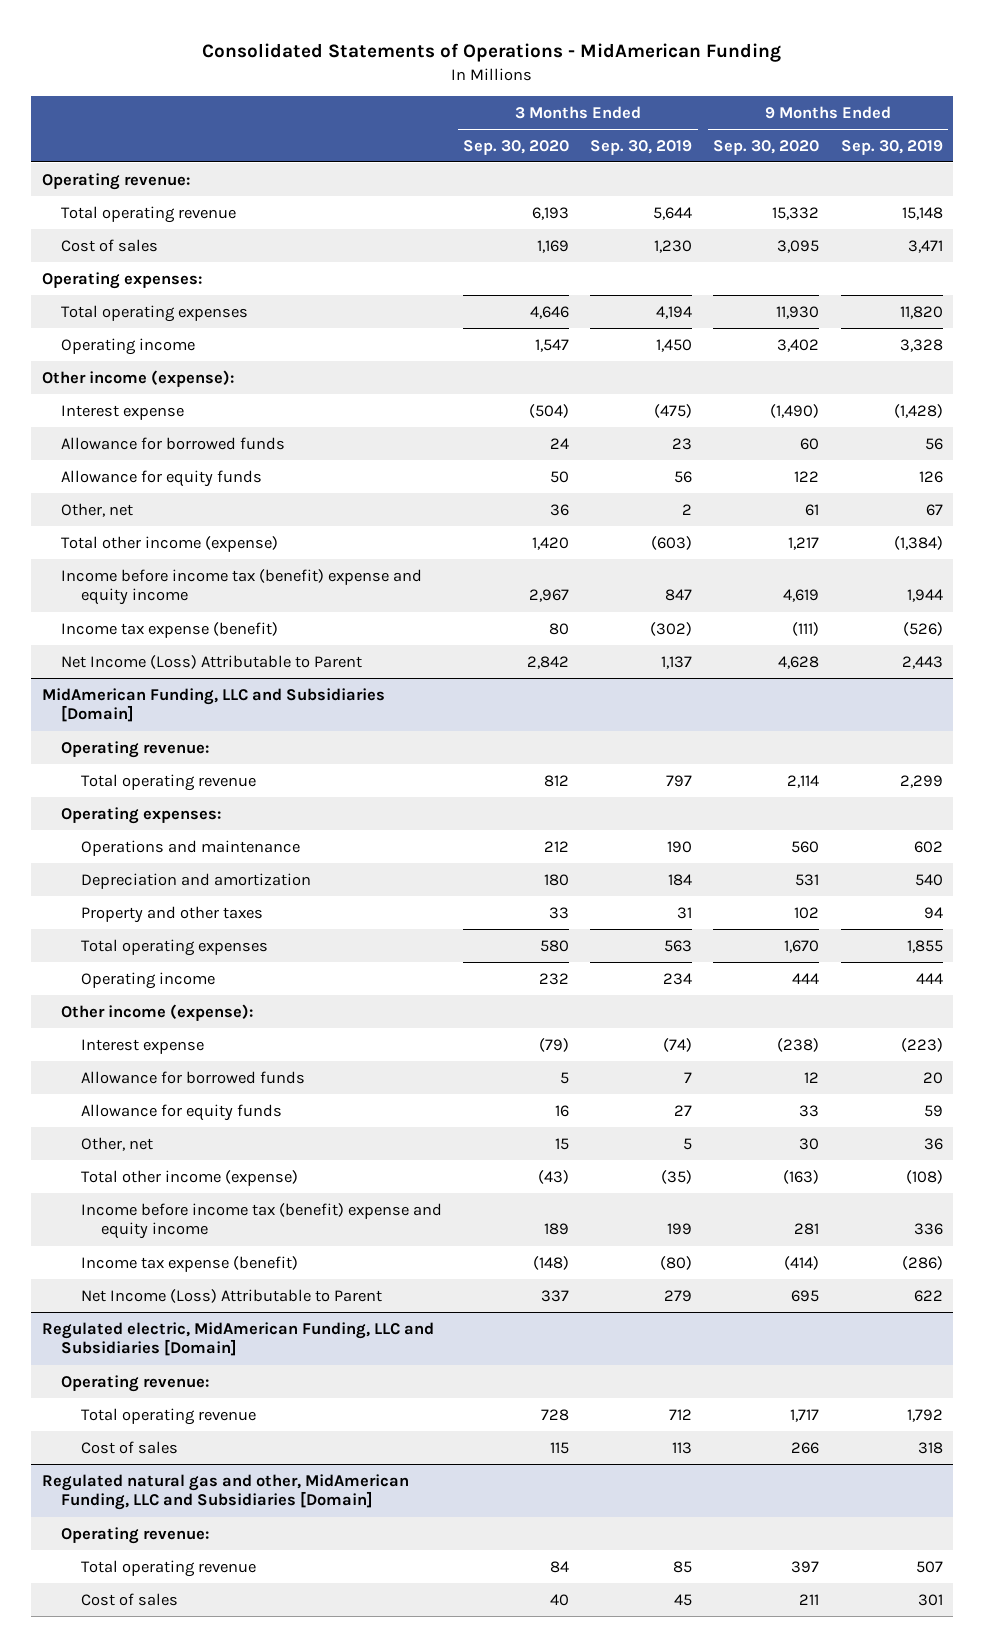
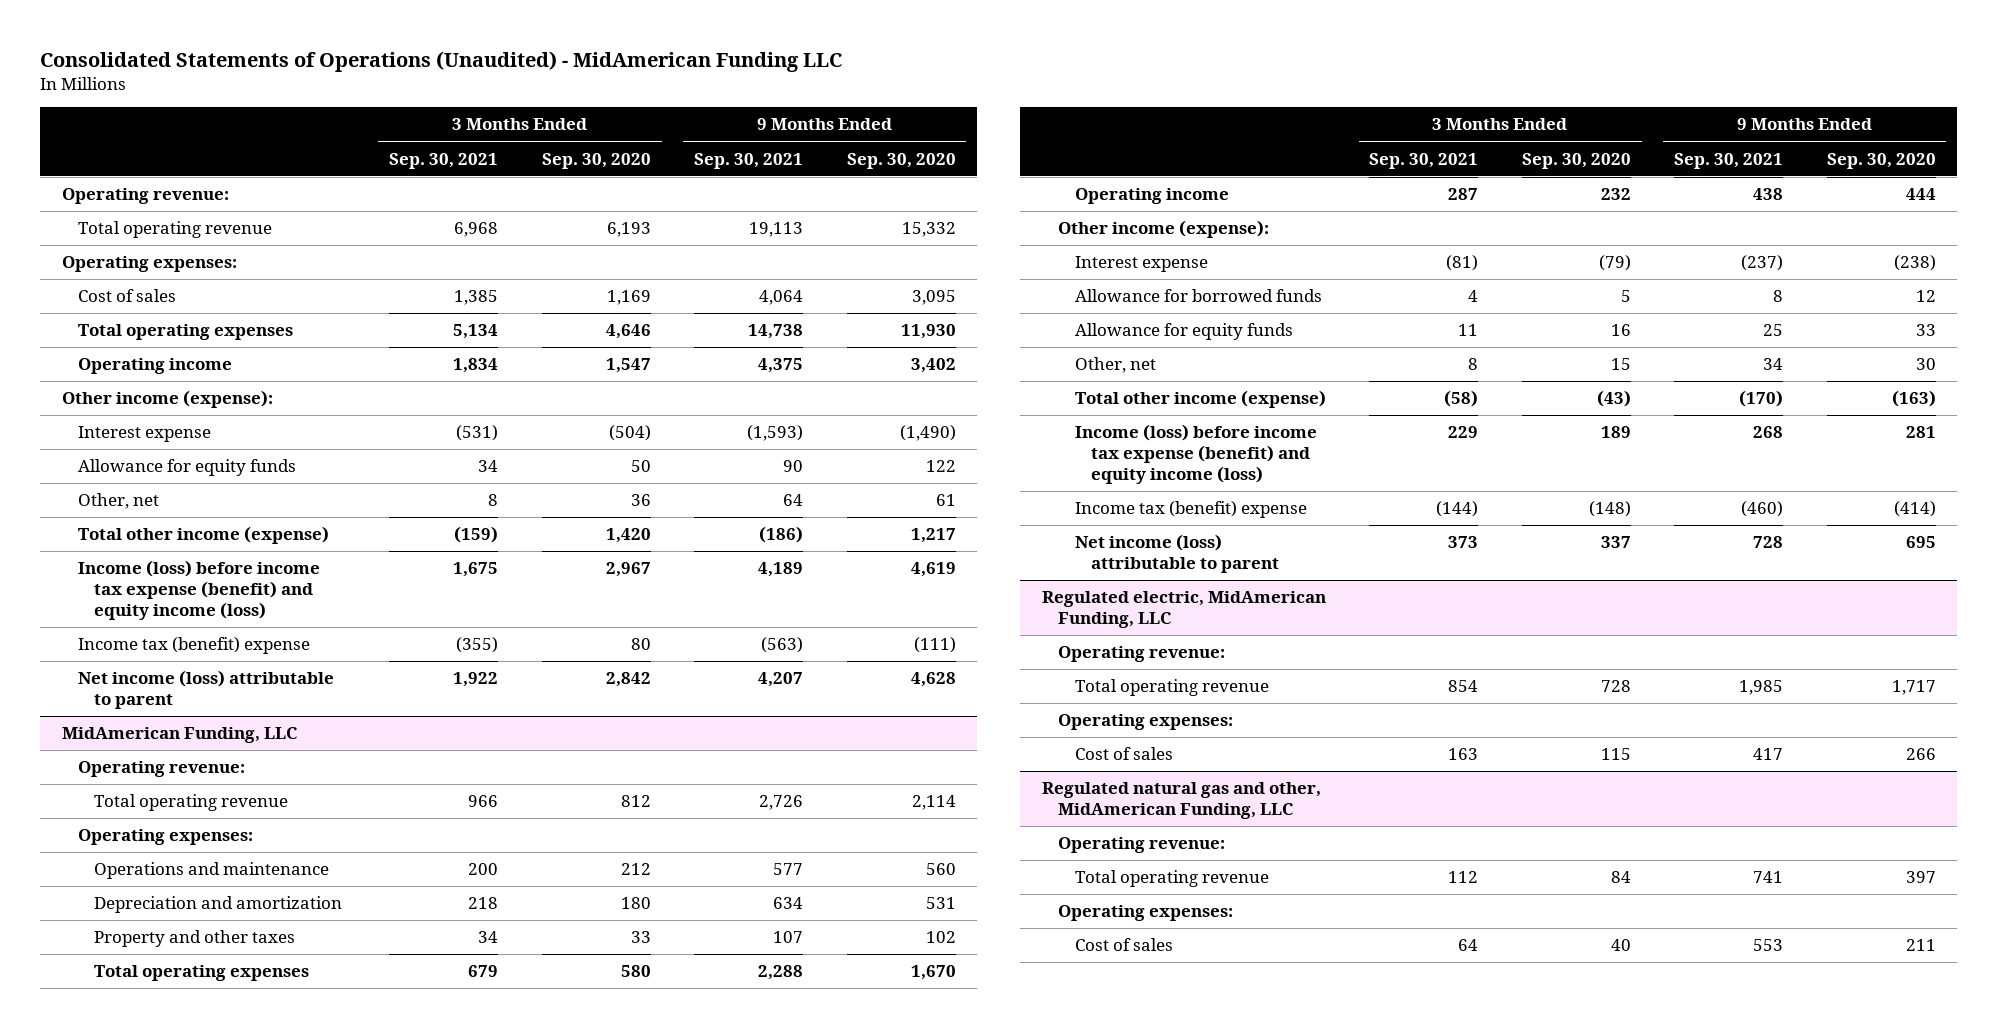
- Consolidated Statements of Operations - MidAmerican Funding
+ Consolidated Statements of Operations (Unaudited) - MidAmerican Funding LLC
- | 3 Months Ended Sep. 30, 2020 | 3 Months Ended Sep. 30, 2019 | 9 Months Ended Sep. 30, 2020 | 9 Months Ended Sep. 30, 2019
+ | 3 Months Ended Sep. 30, 2021 | 3 Months Ended Sep. 30, 2020 | 9 Months Ended Sep. 30, 2021 | 9 Months Ended Sep. 30, 2020
moved down: Cost of sales | 1,385 | 1,169 | 4,064 | 3,095
- Allowance for borrowed funds | 24 | 23 | 60 | 56
- Income before income tax (benefit) expense and equity income | 2,967 | 847 | 4,619 | 1,944
- Income tax expense (benefit) | 80 | (302) | (111) | (526)
- Net Income (Loss) Attributable to Parent | 2,842 | 1,137 | 4,628 | 2,443
- MidAmerican Funding, LLC and Subsidiaries [Domain]
+ Income (loss) before income tax expense (benefit) and equity income (loss) | 1,675 | 2,967 | 4,189 | 4,619
+ Income tax (benefit) expense | (355) | 80 | (563) | (111)
+ Net income (loss) attributable to parent | 1,922 | 2,842 | 4,207 | 4,628
+ MidAmerican Funding, LLC
- Income before income tax (benefit) expense and equity income | 189 | 199 | 281 | 336
- Income tax expense (benefit) | (148) | (80) | (414) | (286)
- Net Income (Loss) Attributable to Parent | 337 | 279 | 695 | 622
- Regulated electric, MidAmerican Funding, LLC and Subsidiaries [Domain]
+ Income (loss) before income tax expense (benefit) and equity income (loss) | 229 | 189 | 268 | 281
+ Income tax (benefit) expense | (144) | (148) | (460) | (414)
+ Net income (loss) attributable to parent | 373 | 337 | 728 | 695
+ Regulated electric, MidAmerican Funding, LLC
+ Operating expenses:
- Regulated natural gas and other, MidAmerican Funding, LLC and Subsidiaries [Domain]
+ Regulated natural gas and other, MidAmerican Funding, LLC
+ Operating expenses:

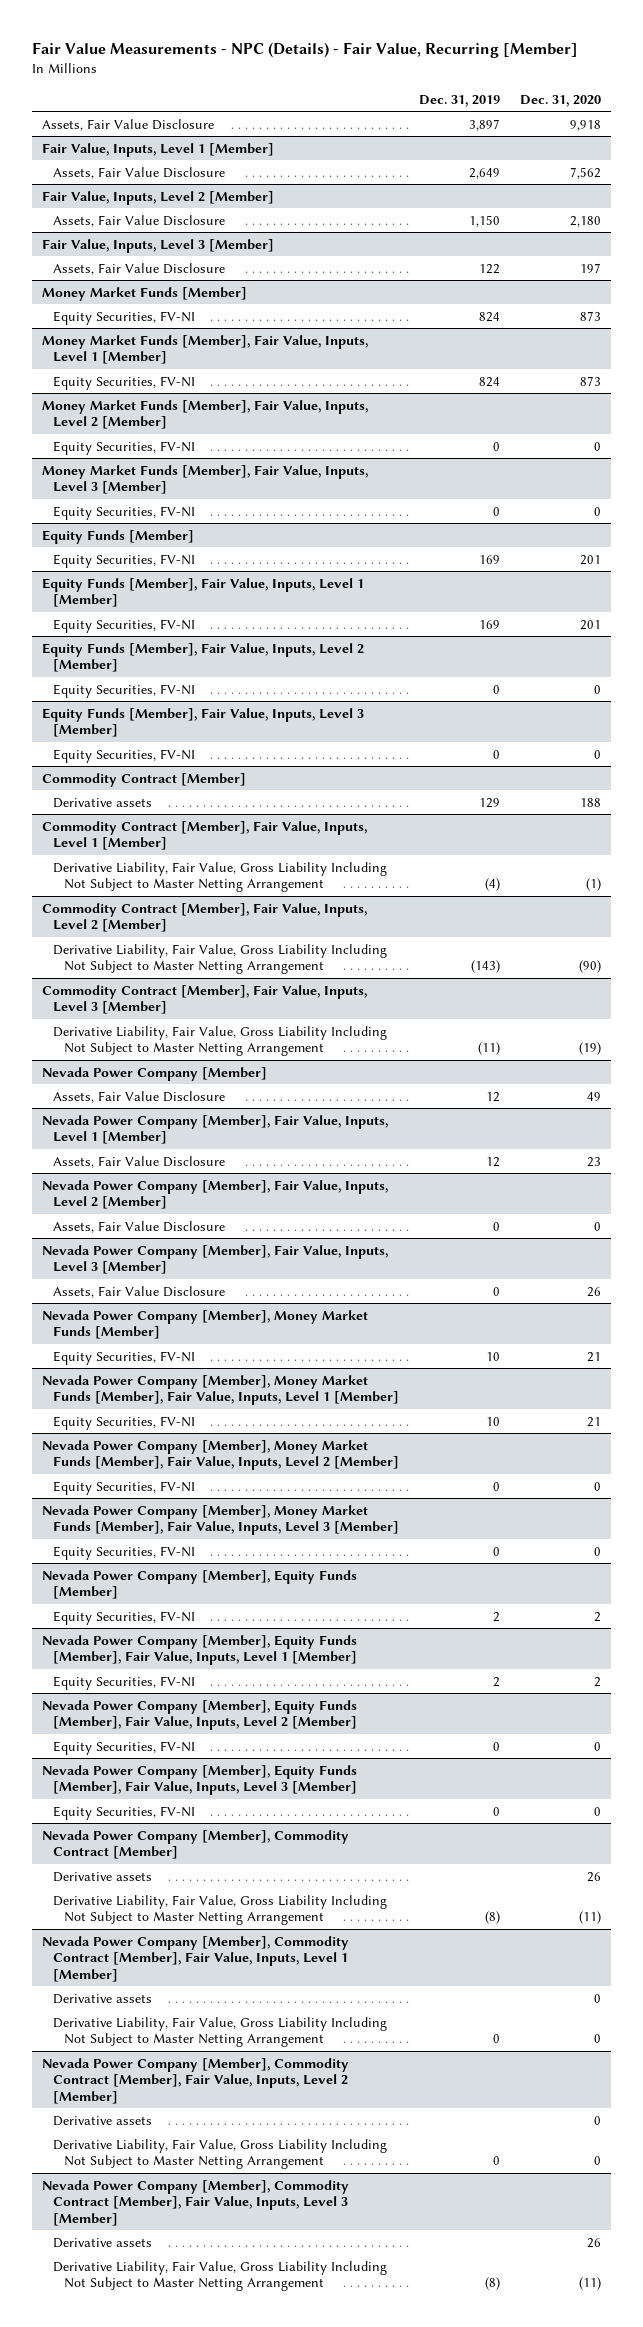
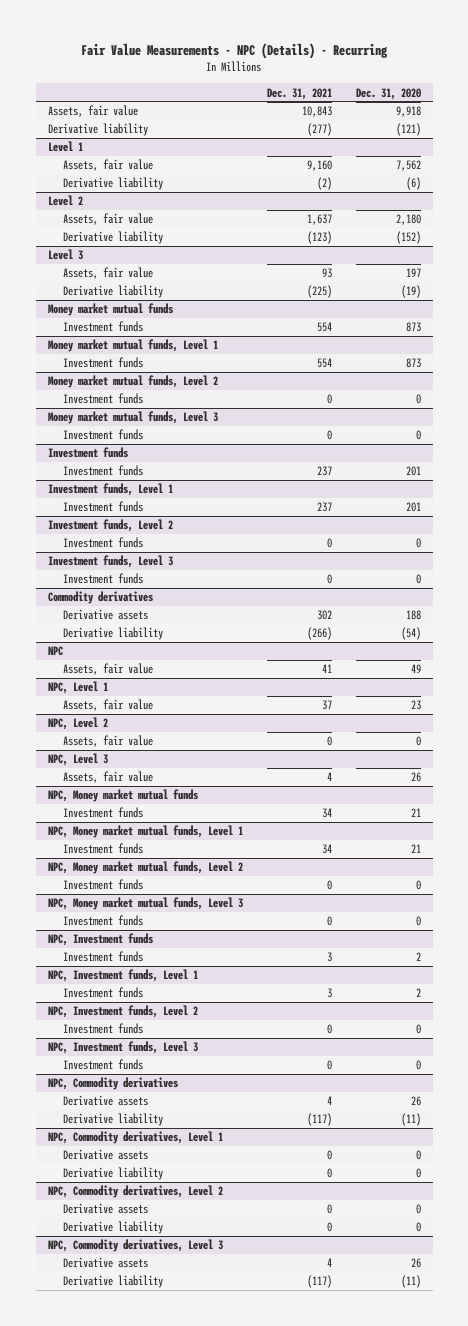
- Fair Value Measurements - NPC (Details) - Fair Value, Recurring [Member]
+ Fair Value Measurements - NPC (Details) - Recurring
- | Dec. 31, 2019 | Dec. 31, 2020
+ | Dec. 31, 2021 | Dec. 31, 2020
- Assets, Fair Value Disclosure | 3,897 | 9,918
- Fair Value, Inputs, Level 1 [Member]
- Assets, Fair Value Disclosure | 2,649 | 7,562
- Fair Value, Inputs, Level 2 [Member]
- Assets, Fair Value Disclosure | 1,150 | 2,180
- Fair Value, Inputs, Level 3 [Member]
- Assets, Fair Value Disclosure | 122 | 197
- Money Market Funds [Member]
- Equity Securities, FV-NI | 824 | 873
- Money Market Funds [Member], Fair Value, Inputs, Level 1 [Member]
- Equity Securities, FV-NI | 824 | 873
- Money Market Funds [Member], Fair Value, Inputs, Level 2 [Member]
- Equity Securities, FV-NI | 0 | 0
- Money Market Funds [Member], Fair Value, Inputs, Level 3 [Member]
- Equity Securities, FV-NI | 0 | 0
- Equity Funds [Member]
- Equity Securities, FV-NI | 169 | 201
- Equity Funds [Member], Fair Value, Inputs, Level 1 [Member]
- Equity Securities, FV-NI | 169 | 201
- Equity Funds [Member], Fair Value, Inputs, Level 2 [Member]
- Equity Securities, FV-NI | 0 | 0
- Equity Funds [Member], Fair Value, Inputs, Level 3 [Member]
- Equity Securities, FV-NI | 0 | 0
- Commodity Contract [Member]
+ Assets, fair value | 10,843 | 9,918
+ Derivative liability | (277) | (121)
+ Level 1
+ Assets, fair value | 9,160 | 7,562
+ Derivative liability | (2) | (6)
+ Level 2
+ Assets, fair value | 1,637 | 2,180
+ Derivative liability | (123) | (152)
+ Level 3
+ Assets, fair value | 93 | 197
+ Derivative liability | (225) | (19)
+ Money market mutual funds
+ Investment funds | 554 | 873
+ Money market mutual funds, Level 1
+ Investment funds | 554 | 873
+ Money market mutual funds, Level 2
+ Investment funds | 0 | 0
+ Money market mutual funds, Level 3
+ Investment funds | 0 | 0
+ Investment funds
+ Investment funds | 237 | 201
+ Investment funds, Level 1
+ Investment funds | 237 | 201
+ Investment funds, Level 2
+ Investment funds | 0 | 0
+ Investment funds, Level 3
+ Investment funds | 0 | 0
+ Commodity derivatives
- Commodity Contract [Member], Fair Value, Inputs, Level 1 [Member]
- Derivative Liability, Fair Value, Gross Liability Including Not Subject to Master Netting Arrangement | (4) | (1)
- Commodity Contract [Member], Fair Value, Inputs, Level 2 [Member]
- Derivative Liability, Fair Value, Gross Liability Including Not Subject to Master Netting Arrangement | (143) | (90)
- Commodity Contract [Member], Fair Value, Inputs, Level 3 [Member]
- Derivative Liability, Fair Value, Gross Liability Including Not Subject to Master Netting Arrangement | (11) | (19)
- Nevada Power Company [Member]
- Assets, Fair Value Disclosure | 12 | 49
- Nevada Power Company [Member], Fair Value, Inputs, Level 1 [Member]
- Assets, Fair Value Disclosure | 12 | 23
- Nevada Power Company [Member], Fair Value, Inputs, Level 2 [Member]
- Assets, Fair Value Disclosure | 0 | 0
- Nevada Power Company [Member], Fair Value, Inputs, Level 3 [Member]
- Assets, Fair Value Disclosure | 0 | 26
- Nevada Power Company [Member], Money Market Funds [Member]
- Equity Securities, FV-NI | 10 | 21
- Nevada Power Company [Member], Money Market Funds [Member], Fair Value, Inputs, Level 1 [Member]
- Equity Securities, FV-NI | 10 | 21
- Nevada Power Company [Member], Money Market Funds [Member], Fair Value, Inputs, Level 2 [Member]
- Equity Securities, FV-NI | 0 | 0
- Nevada Power Company [Member], Money Market Funds [Member], Fair Value, Inputs, Level 3 [Member]
- Equity Securities, FV-NI | 0 | 0
- Nevada Power Company [Member], Equity Funds [Member]
- Equity Securities, FV-NI | 2 | 2
- Nevada Power Company [Member], Equity Funds [Member], Fair Value, Inputs, Level 1 [Member]
- Equity Securities, FV-NI | 2 | 2
- Nevada Power Company [Member], Equity Funds [Member], Fair Value, Inputs, Level 2 [Member]
- Equity Securities, FV-NI | 0 | 0
- Nevada Power Company [Member], Equity Funds [Member], Fair Value, Inputs, Level 3 [Member]
- Equity Securities, FV-NI | 0 | 0
- Nevada Power Company [Member], Commodity Contract [Member]
+ Derivative liability | (266) | (54)
+ NPC
+ Assets, fair value | 41 | 49
+ NPC, Level 1
+ Assets, fair value | 37 | 23
+ NPC, Level 2
+ Assets, fair value | 0 | 0
+ NPC, Level 3
+ Assets, fair value | 4 | 26
+ NPC, Money market mutual funds
+ Investment funds | 34 | 21
+ NPC, Money market mutual funds, Level 1
+ Investment funds | 34 | 21
+ NPC, Money market mutual funds, Level 2
+ Investment funds | 0 | 0
+ NPC, Money market mutual funds, Level 3
+ Investment funds | 0 | 0
+ NPC, Investment funds
+ Investment funds | 3 | 2
+ NPC, Investment funds, Level 1
+ Investment funds | 3 | 2
+ NPC, Investment funds, Level 2
+ Investment funds | 0 | 0
+ NPC, Investment funds, Level 3
+ Investment funds | 0 | 0
+ NPC, Commodity derivatives
- Derivative Liability, Fair Value, Gross Liability Including Not Subject to Master Netting Arrangement | (8) | (11)
- Nevada Power Company [Member], Commodity Contract [Member], Fair Value, Inputs, Level 1 [Member]
+ Derivative liability | (117) | (11)
+ NPC, Commodity derivatives, Level 1
- Derivative Liability, Fair Value, Gross Liability Including Not Subject to Master Netting Arrangement | 0 | 0
- Nevada Power Company [Member], Commodity Contract [Member], Fair Value, Inputs, Level 2 [Member]
+ Derivative liability | 0 | 0
+ NPC, Commodity derivatives, Level 2
- Derivative Liability, Fair Value, Gross Liability Including Not Subject to Master Netting Arrangement | 0 | 0
- Nevada Power Company [Member], Commodity Contract [Member], Fair Value, Inputs, Level 3 [Member]
+ Derivative liability | 0 | 0
+ NPC, Commodity derivatives, Level 3
- Derivative Liability, Fair Value, Gross Liability Including Not Subject to Master Netting Arrangement | (8) | (11)
+ Derivative liability | (117) | (11)

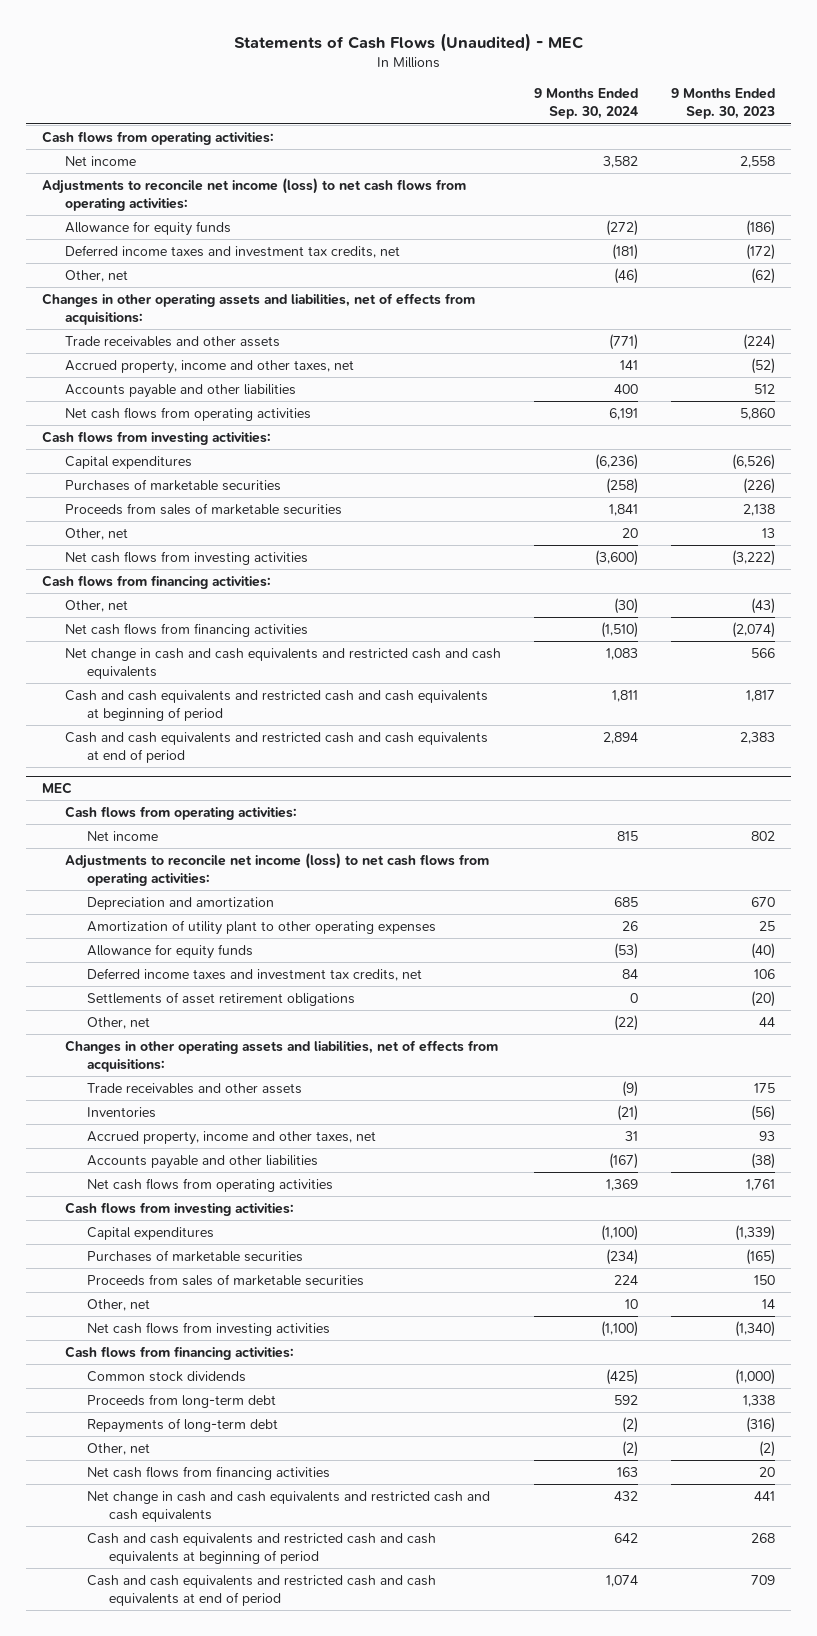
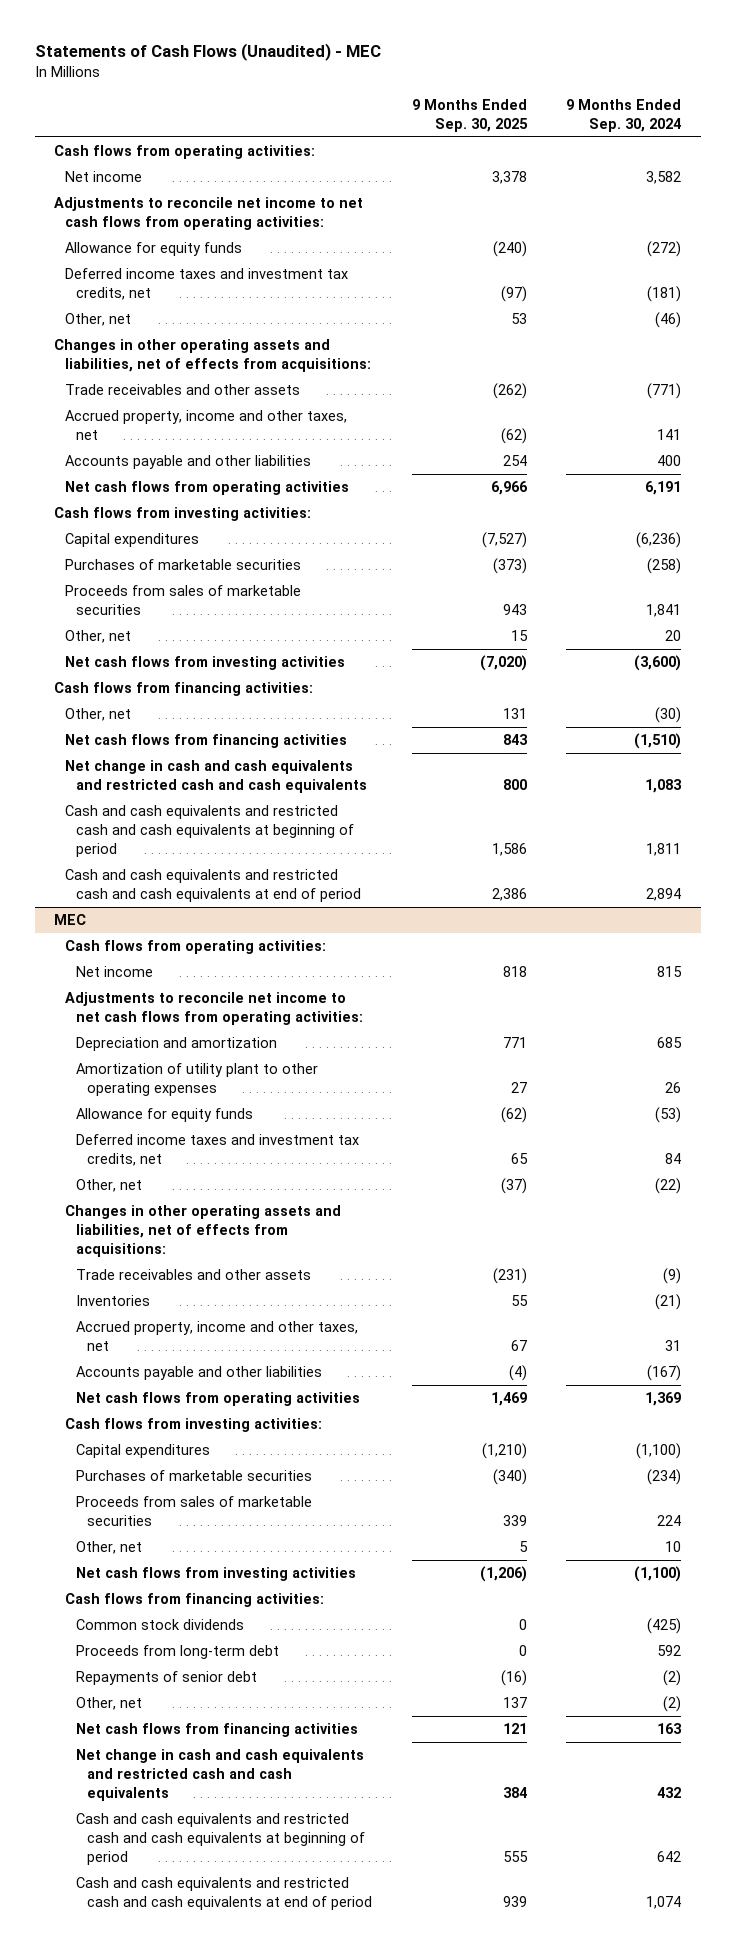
- | 9 Months Ended Sep. 30, 2024 | 9 Months Ended Sep. 30, 2023
+ | 9 Months Ended Sep. 30, 2025 | 9 Months Ended Sep. 30, 2024
- Adjustments to reconcile net income (loss) to net cash flows from operating activities:
+ Adjustments to reconcile net income to net cash flows from operating activities:
@ MEC
- Adjustments to reconcile net income (loss) to net cash flows from operating activities:
+ Adjustments to reconcile net income to net cash flows from operating activities:
- Settlements of asset retirement obligations | 0 | (20)
- Repayments of long-term debt | (2) | (316)
+ Repayments of senior debt | (16) | (2)

